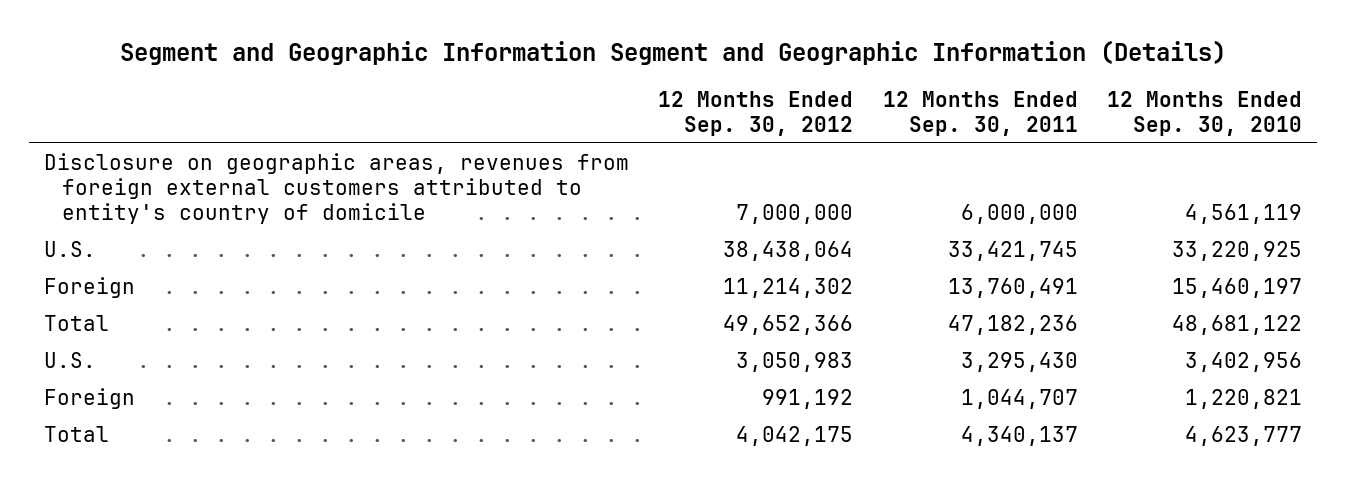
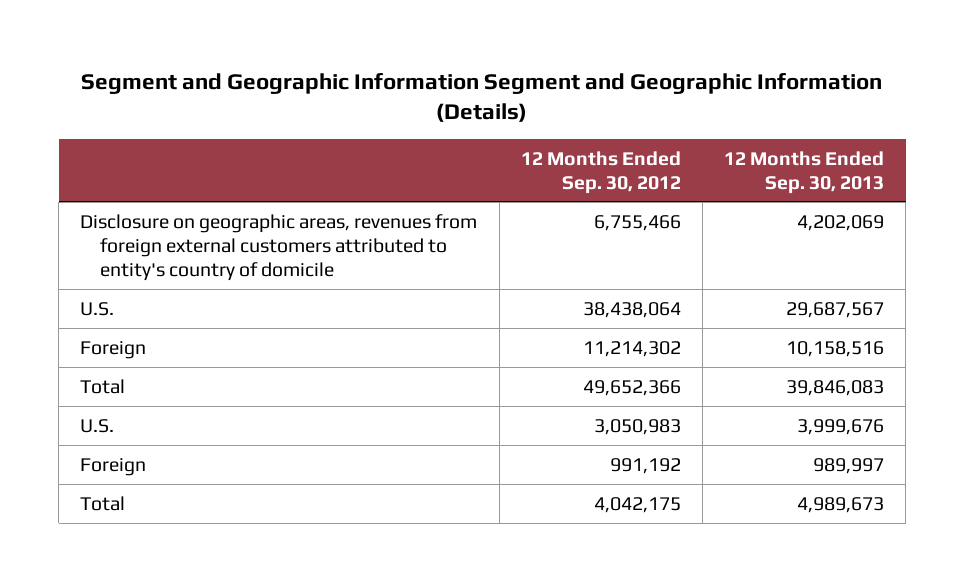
- | 12 Months Ended Sep. 30, 2012 | 12 Months Ended Sep. 30, 2011 | 12 Months Ended Sep. 30, 2010
+ | 12 Months Ended Sep. 30, 2012 | 12 Months Ended Sep. 30, 2013
- Disclosure on geographic areas, revenues from foreign external customers attributed to entity's country of domicile | 7,000,000 | 6,000,000 | 4,561,119
+ Disclosure on geographic areas, revenues from foreign external customers attributed to entity's country of domicile | 6,755,466 | 4,202,069

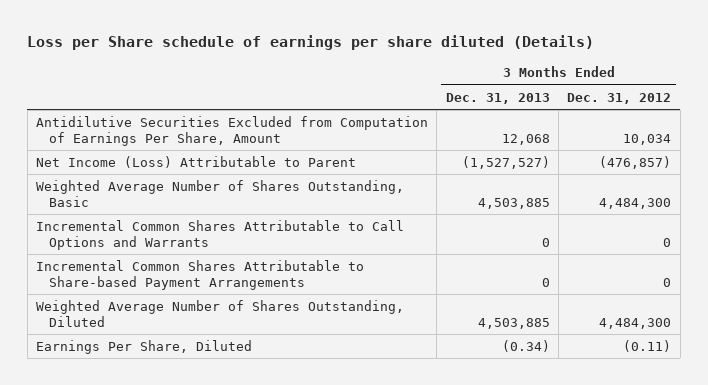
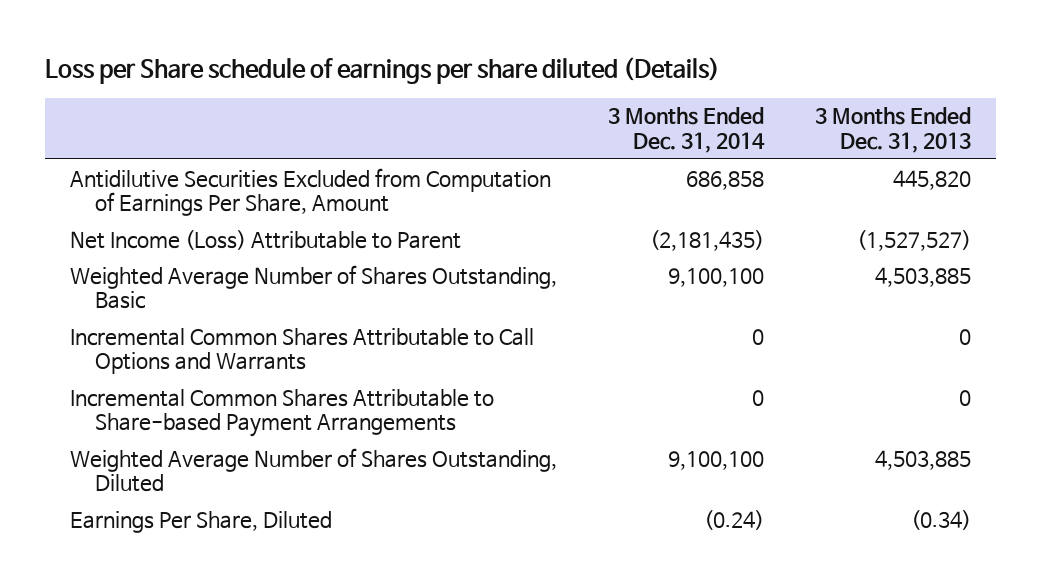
- | 3 Months Ended Dec. 31, 2013 | 3 Months Ended Dec. 31, 2012
+ | 3 Months Ended Dec. 31, 2014 | 3 Months Ended Dec. 31, 2013
- Antidilutive Securities Excluded from Computation of Earnings Per Share, Amount | 12,068 | 10,034
+ Antidilutive Securities Excluded from Computation of Earnings Per Share, Amount | 686,858 | 445,820

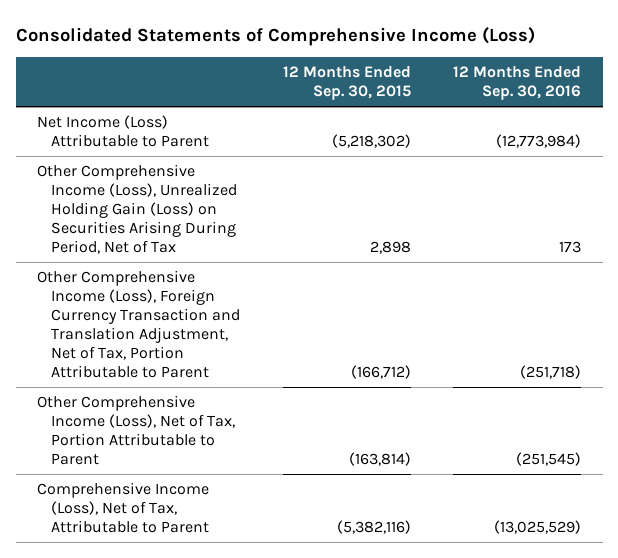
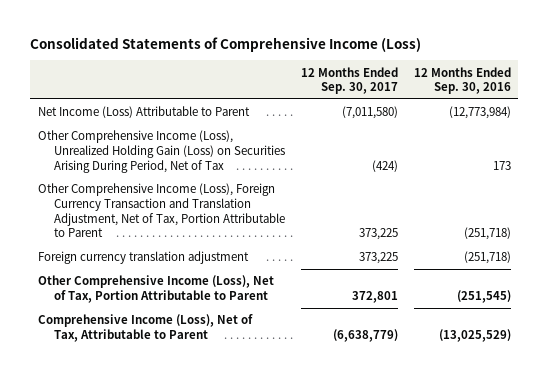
- | 12 Months Ended Sep. 30, 2015 | 12 Months Ended Sep. 30, 2016
+ | 12 Months Ended Sep. 30, 2017 | 12 Months Ended Sep. 30, 2016
+ Foreign currency translation adjustment | 373,225 | (251,718)

